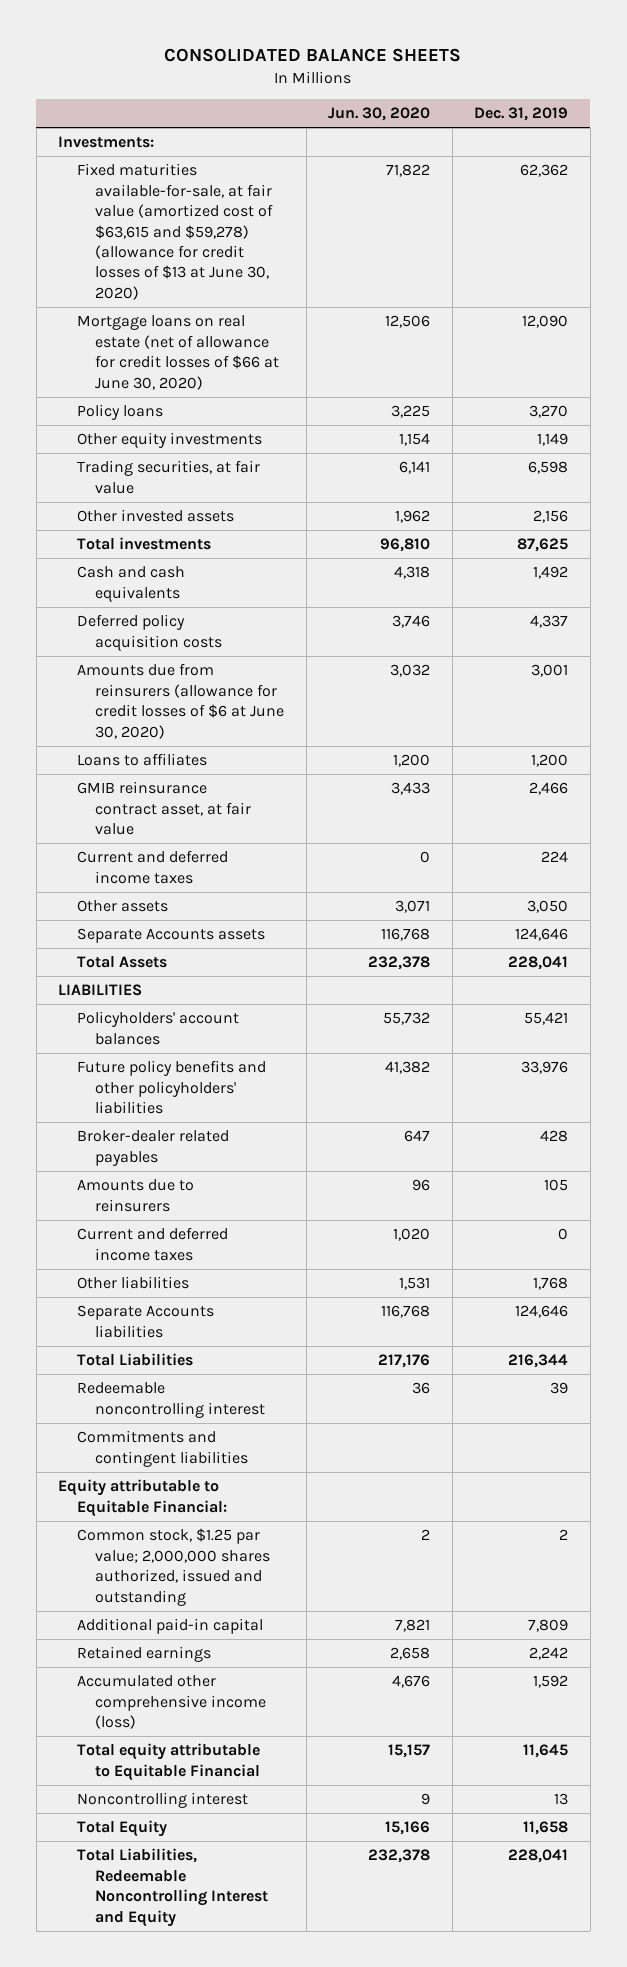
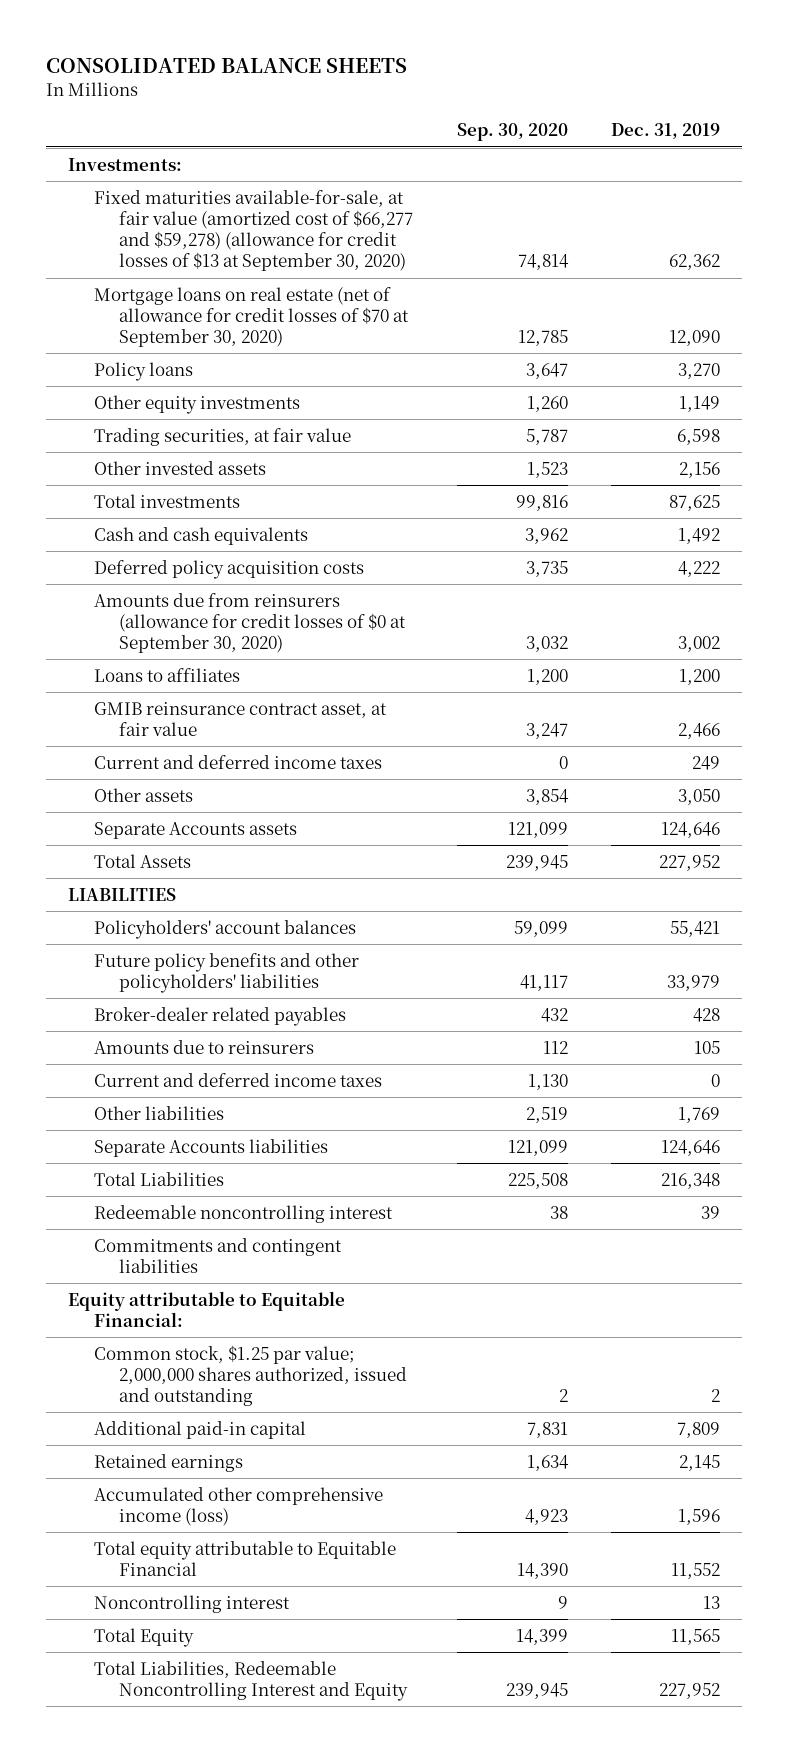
- | Jun. 30, 2020 | Dec. 31, 2019
+ | Sep. 30, 2020 | Dec. 31, 2019
- Fixed maturities available-for-sale, at fair value (amortized cost of $63,615 and $59,278) (allowance for credit losses of $13 at June 30, 2020) | 71,822 | 62,362
- Mortgage loans on real estate (net of allowance for credit losses of $66 at June 30, 2020) | 12,506 | 12,090
+ Fixed maturities available-for-sale, at fair value (amortized cost of $66,277 and $59,278) (allowance for credit losses of $13 at September 30, 2020) | 74,814 | 62,362
+ Mortgage loans on real estate (net of allowance for credit losses of $70 at September 30, 2020) | 12,785 | 12,090
- Deferred policy acquisition costs | 3,746 | 4,337
- Amounts due from reinsurers (allowance for credit losses of $6 at June 30, 2020) | 3,032 | 3,001
+ Deferred policy acquisition costs | 3,735 | 4,222
+ Amounts due from reinsurers (allowance for credit losses of $0 at September 30, 2020) | 3,032 | 3,002
- Current and deferred income taxes | 0 | 224
+ Current and deferred income taxes | 0 | 249
- Total Assets | 232,378 | 228,041
+ Total Assets | 239,945 | 227,952
- Future policy benefits and other policyholders' liabilities | 41,382 | 33,976
+ Future policy benefits and other policyholders' liabilities | 41,117 | 33,979
- Other liabilities | 1,531 | 1,768
+ Other liabilities | 2,519 | 1,769
- Total Liabilities | 217,176 | 216,344
+ Total Liabilities | 225,508 | 216,348
- Retained earnings | 2,658 | 2,242
- Accumulated other comprehensive income (loss) | 4,676 | 1,592
- Total equity attributable to Equitable Financial | 15,157 | 11,645
+ Retained earnings | 1,634 | 2,145
+ Accumulated other comprehensive income (loss) | 4,923 | 1,596
+ Total equity attributable to Equitable Financial | 14,390 | 11,552
- Total Equity | 15,166 | 11,658
- Total Liabilities, Redeemable Noncontrolling Interest and Equity | 232,378 | 228,041
+ Total Equity | 14,399 | 11,565
+ Total Liabilities, Redeemable Noncontrolling Interest and Equity | 239,945 | 227,952

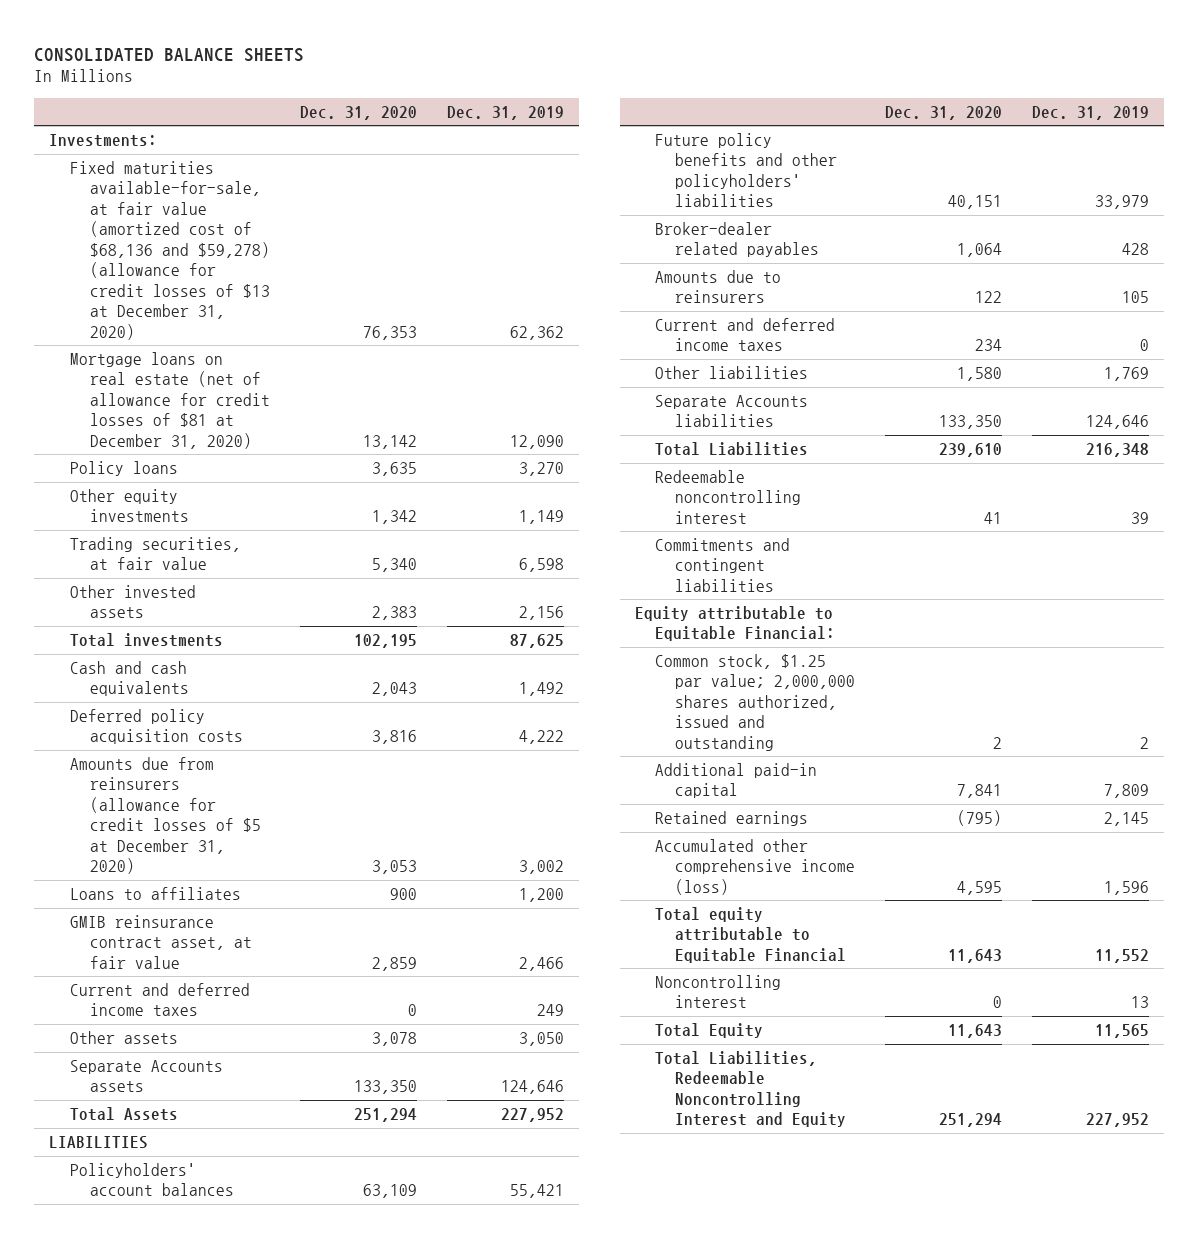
- | Sep. 30, 2020 | Dec. 31, 2019
+ | Dec. 31, 2020 | Dec. 31, 2019
- Fixed maturities available-for-sale, at fair value (amortized cost of $66,277 and $59,278) (allowance for credit losses of $13 at September 30, 2020) | 74,814 | 62,362
- Mortgage loans on real estate (net of allowance for credit losses of $70 at September 30, 2020) | 12,785 | 12,090
+ Fixed maturities available-for-sale, at fair value (amortized cost of $68,136 and $59,278) (allowance for credit losses of $13 at December 31, 2020) | 76,353 | 62,362
+ Mortgage loans on real estate (net of allowance for credit losses of $81 at December 31, 2020) | 13,142 | 12,090
- Amounts due from reinsurers (allowance for credit losses of $0 at September 30, 2020) | 3,032 | 3,002
+ Amounts due from reinsurers (allowance for credit losses of $5 at December 31, 2020) | 3,053 | 3,002

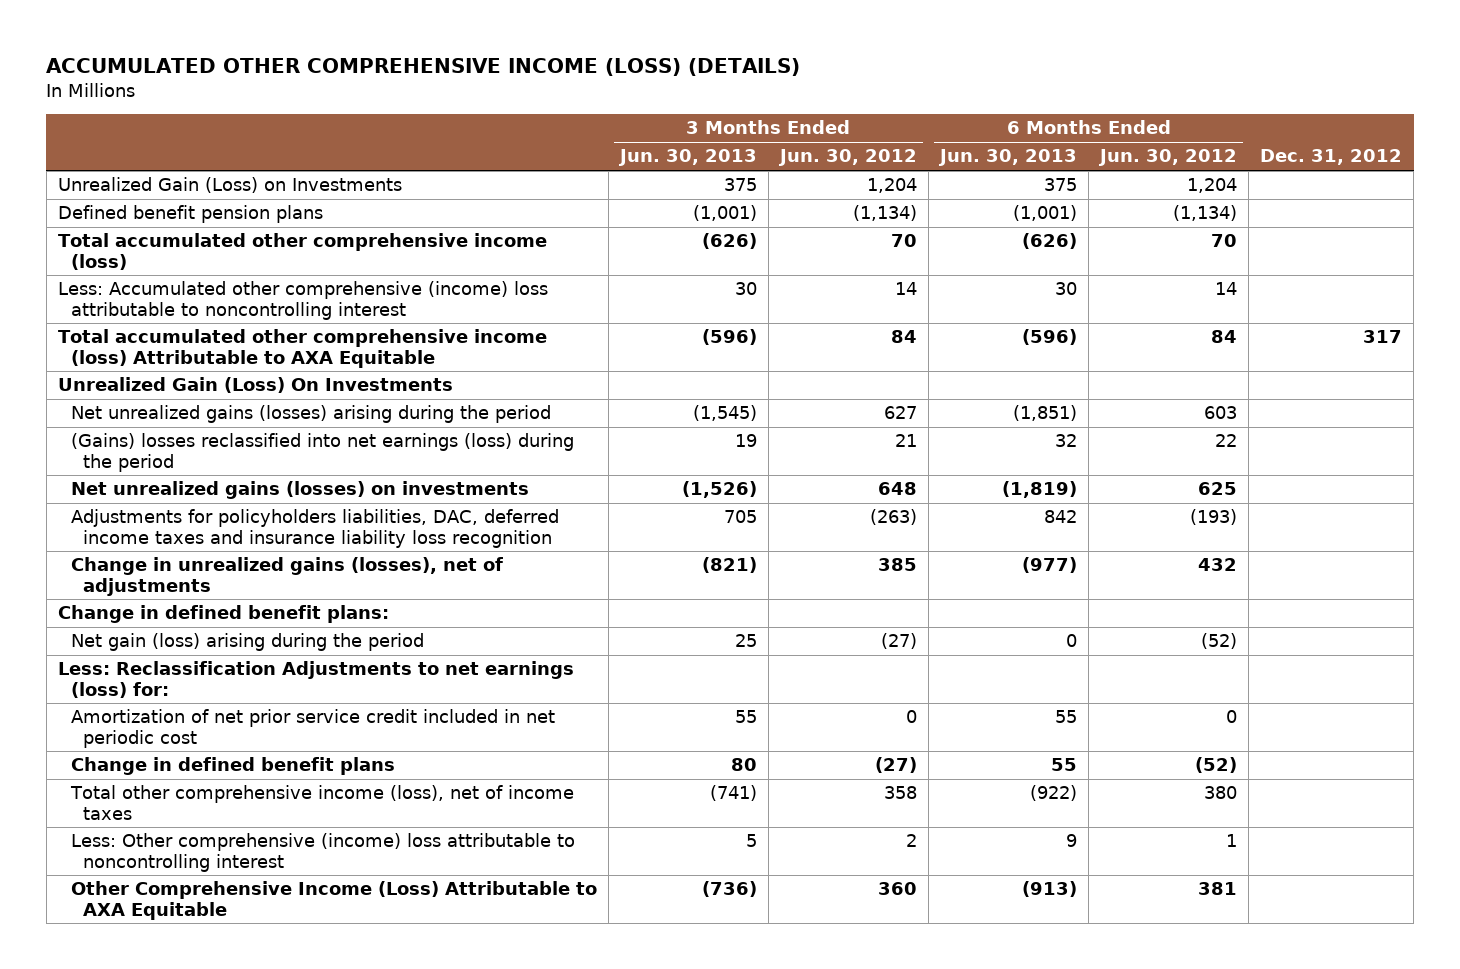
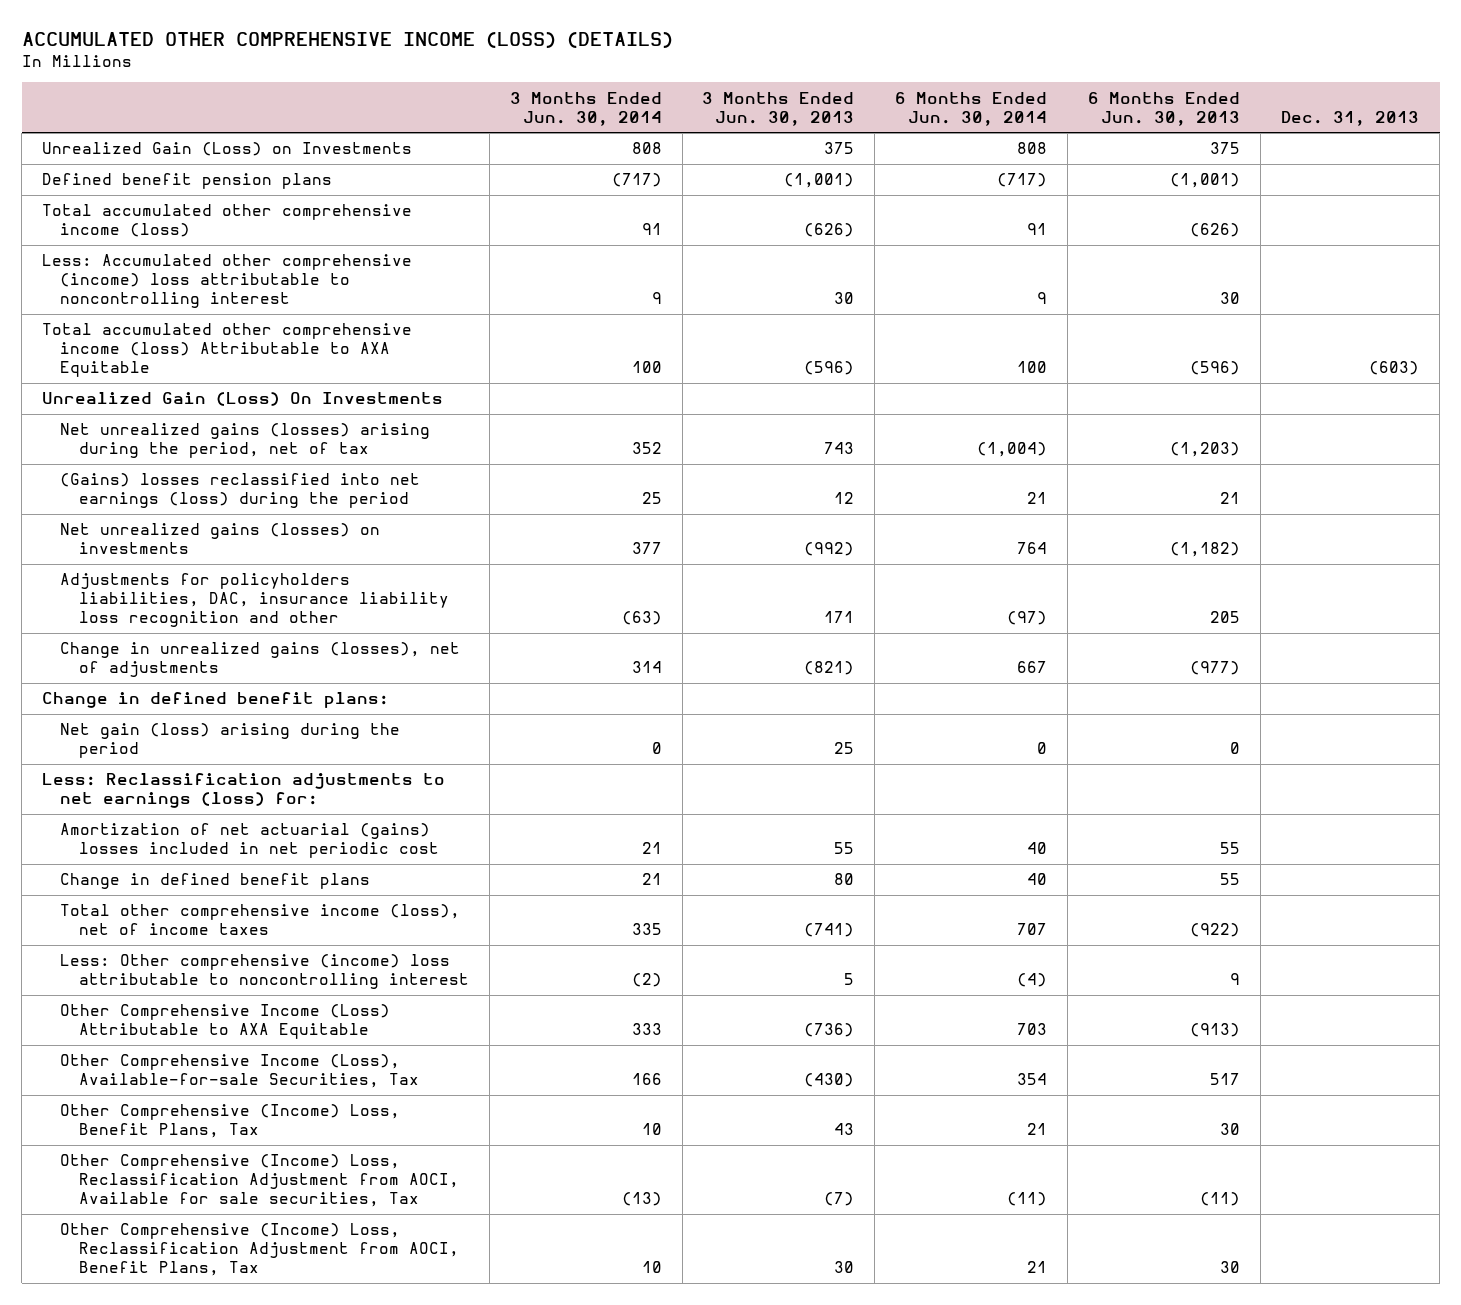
- | 3 Months Ended Jun. 30, 2013 | 3 Months Ended Jun. 30, 2012 | 6 Months Ended Jun. 30, 2013 | 6 Months Ended Jun. 30, 2012 | Dec. 31, 2012
+ | 3 Months Ended Jun. 30, 2014 | 3 Months Ended Jun. 30, 2013 | 6 Months Ended Jun. 30, 2014 | 6 Months Ended Jun. 30, 2013 | Dec. 31, 2013
- Net unrealized gains (losses) arising during the period | (1,545) | 627 | (1,851) | 603 |
- (Gains) losses reclassified into net earnings (loss) during the period | 19 | 21 | 32 | 22 |
- Net unrealized gains (losses) on investments | (1,526) | 648 | (1,819) | 625 |
- Adjustments for policyholders liabilities, DAC, deferred income taxes and insurance liability loss recognition | 705 | (263) | 842 | (193) |
+ Net unrealized gains (losses) arising during the period, net of tax | 352 | 743 | (1,004) | (1,203) |
+ (Gains) losses reclassified into net earnings (loss) during the period | 25 | 12 | 21 | 21 |
+ Net unrealized gains (losses) on investments | 377 | (992) | 764 | (1,182) |
+ Adjustments for policyholders liabilities, DAC, insurance liability loss recognition and other | (63) | 171 | (97) | 205 |
- Less: Reclassification Adjustments to net earnings (loss) for:
- Amortization of net prior service credit included in net periodic cost | 55 | 0 | 55 | 0 |
+ Less: Reclassification adjustments to net earnings (loss) for:
+ Amortization of net actuarial (gains) losses included in net periodic cost | 21 | 55 | 40 | 55 |
+ Other Comprehensive Income (Loss), Available-for-sale Securities, Tax | 166 | (430) | 354 | 517 |
+ Other Comprehensive (Income) Loss, Benefit Plans, Tax | 10 | 43 | 21 | 30 |
+ Other Comprehensive (Income) Loss, Reclassification Adjustment from AOCI, Available for sale securities, Tax | (13) | (7) | (11) | (11) |
+ Other Comprehensive (Income) Loss, Reclassification Adjustment from AOCI, Benefit Plans, Tax | 10 | 30 | 21 | 30 |

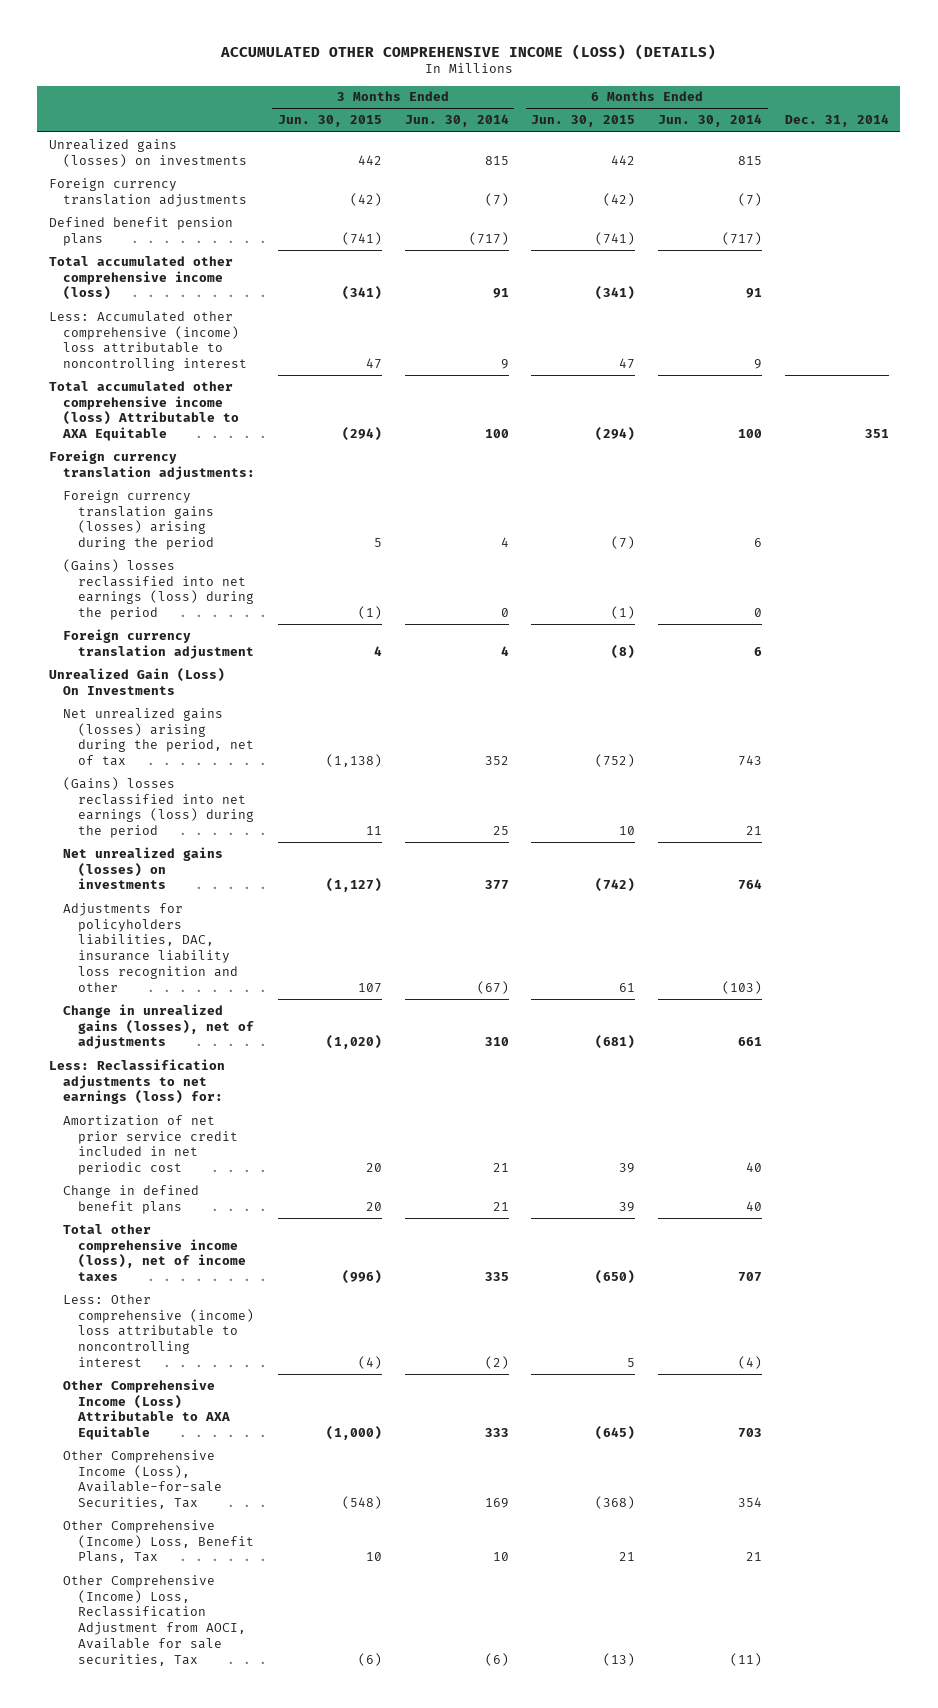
- | 3 Months Ended Jun. 30, 2014 | 3 Months Ended Jun. 30, 2013 | 6 Months Ended Jun. 30, 2014 | 6 Months Ended Jun. 30, 2013 | Dec. 31, 2013
+ | 3 Months Ended Jun. 30, 2015 | 3 Months Ended Jun. 30, 2014 | 6 Months Ended Jun. 30, 2015 | 6 Months Ended Jun. 30, 2014 | Dec. 31, 2014
- Unrealized Gain (Loss) on Investments | 808 | 375 | 808 | 375 |
+ Unrealized gains (losses) on investments | 442 | 815 | 442 | 815 |
+ Foreign currency translation adjustments | (42) | (7) | (42) | (7) |
+ Foreign currency translation adjustments:
+ Foreign currency translation gains (losses) arising during the period | 5 | 4 | (7) | 6 |
+ (Gains) losses reclassified into net earnings (loss) during the period | (1) | 0 | (1) | 0 |
+ Foreign currency translation adjustment | 4 | 4 | (8) | 6 |
- Net unrealized gains (losses) arising during the period, net of tax | 352 | 743 | (1,004) | (1,203) |
+ Net unrealized gains (losses) arising during the period, net of tax | (1,138) | 352 | (752) | 743 |
- Adjustments for policyholders liabilities, DAC, insurance liability loss recognition and other | (63) | 171 | (97) | 205 |
- Change in unrealized gains (losses), net of adjustments | 314 | (821) | 667 | (977) |
- Change in defined benefit plans:
- Net gain (loss) arising during the period | 0 | 25 | 0 | 0 |
+ Adjustments for policyholders liabilities, DAC, insurance liability loss recognition and other | 107 | (67) | 61 | (103) |
+ Change in unrealized gains (losses), net of adjustments | (1,020) | 310 | (681) | 661 |
- Amortization of net actuarial (gains) losses included in net periodic cost | 21 | 55 | 40 | 55 |
+ Amortization of net prior service credit included in net periodic cost | 20 | 21 | 39 | 40 |
- Other Comprehensive Income (Loss), Available-for-sale Securities, Tax | 166 | (430) | 354 | 517 |
+ Other Comprehensive Income (Loss), Available-for-sale Securities, Tax | (548) | 169 | (368) | 354 |
- Other Comprehensive (Income) Loss, Reclassification Adjustment from AOCI, Available for sale securities, Tax | (13) | (7) | (11) | (11) |
- Other Comprehensive (Income) Loss, Reclassification Adjustment from AOCI, Benefit Plans, Tax | 10 | 30 | 21 | 30 |
+ Other Comprehensive (Income) Loss, Reclassification Adjustment from AOCI, Available for sale securities, Tax | (6) | (6) | (13) | (11) |

